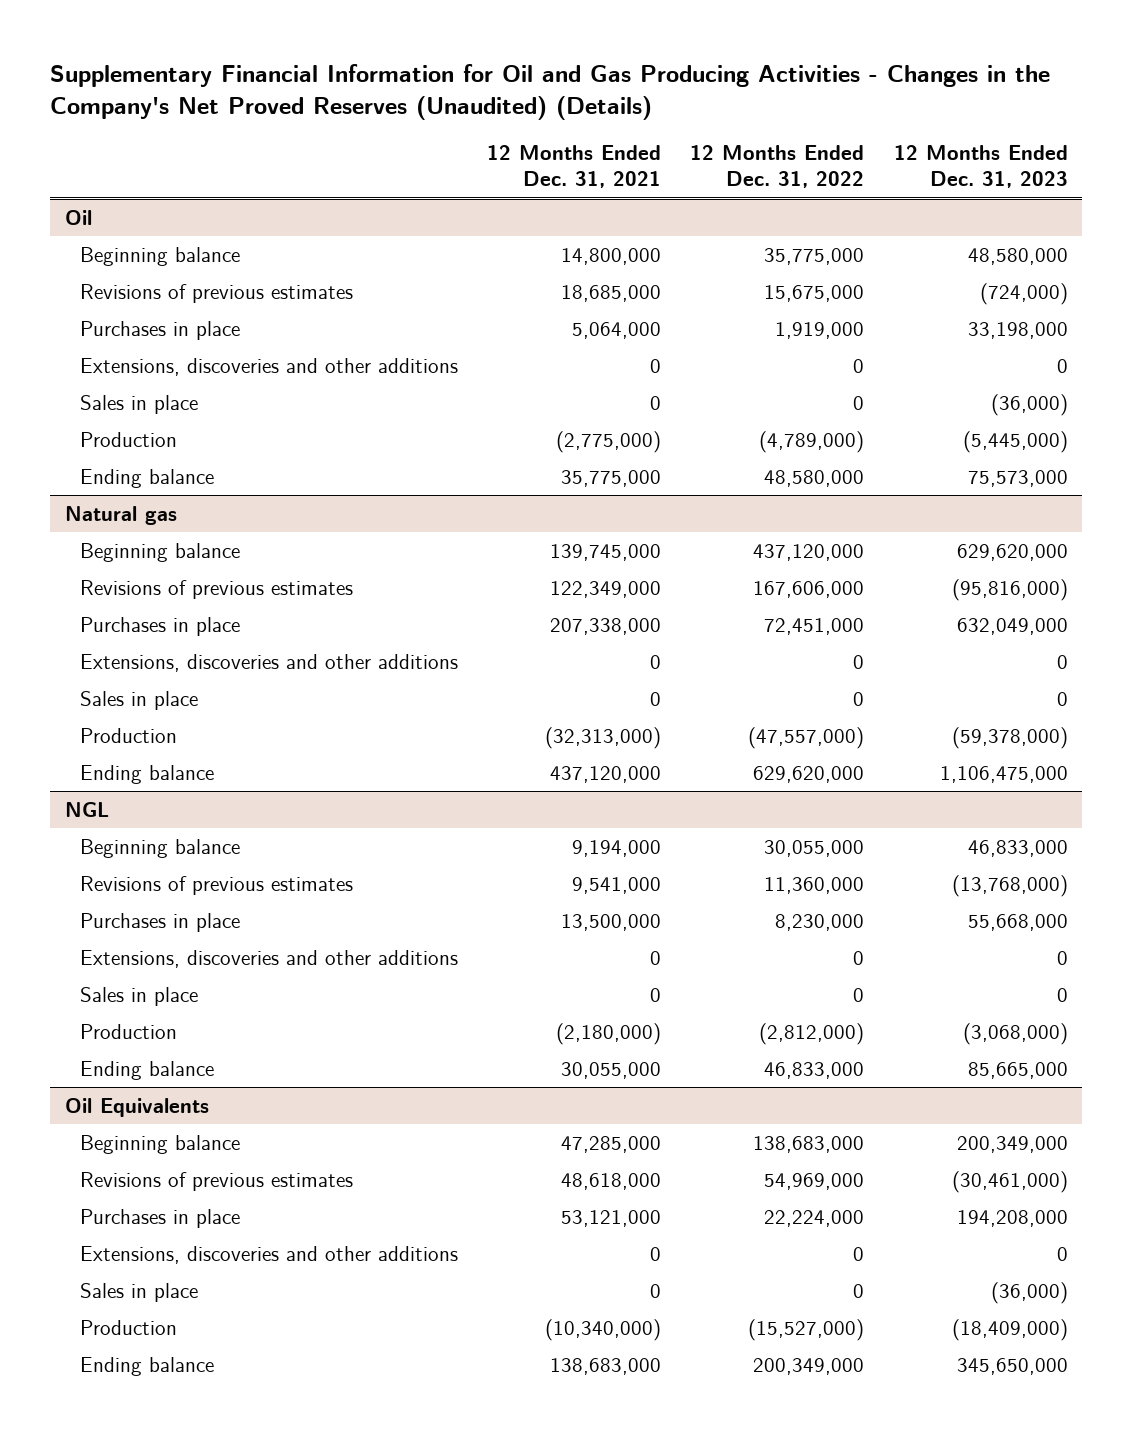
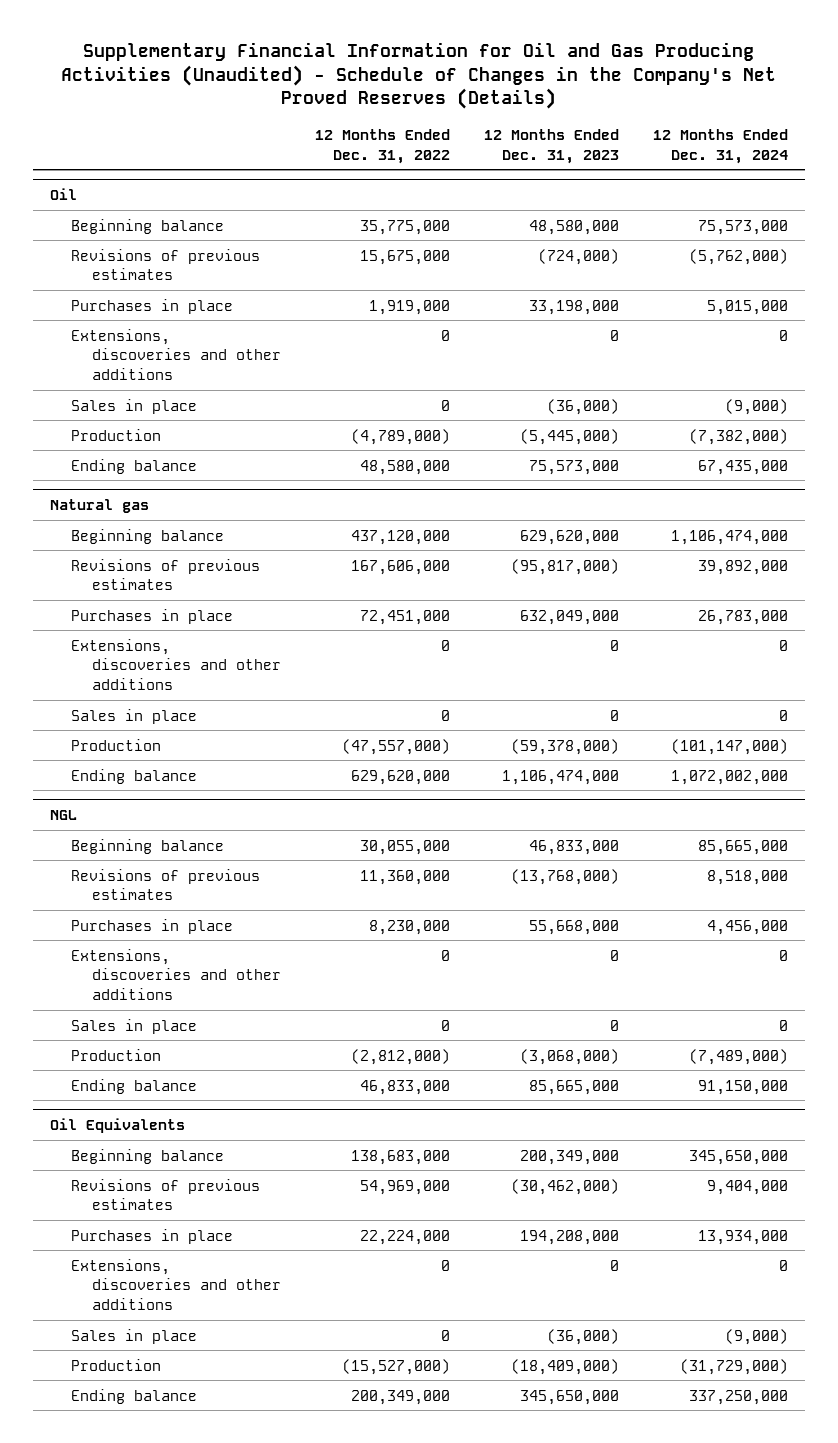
- Supplementary Financial Information for Oil and Gas Producing Activities - Changes in the Company's Net Proved Reserves (Unaudited) (Details)
+ Supplementary Financial Information for Oil and Gas Producing Activities (Unaudited) - Schedule of Changes in the Company's Net Proved Reserves (Details)
- | 12 Months Ended Dec. 31, 2021 | 12 Months Ended Dec. 31, 2022 | 12 Months Ended Dec. 31, 2023
+ | 12 Months Ended Dec. 31, 2022 | 12 Months Ended Dec. 31, 2023 | 12 Months Ended Dec. 31, 2024
@ Natural gas
- Revisions of previous estimates | 122,349,000 | 167,606,000 | (95,816,000)
+ Revisions of previous estimates | 167,606,000 | (95,817,000) | 39,892,000
- Ending balance | 437,120,000 | 629,620,000 | 1,106,475,000
+ Ending balance | 629,620,000 | 1,106,474,000 | 1,072,002,000
@ Oil Equivalents
- Revisions of previous estimates | 48,618,000 | 54,969,000 | (30,461,000)
+ Revisions of previous estimates | 54,969,000 | (30,462,000) | 9,404,000

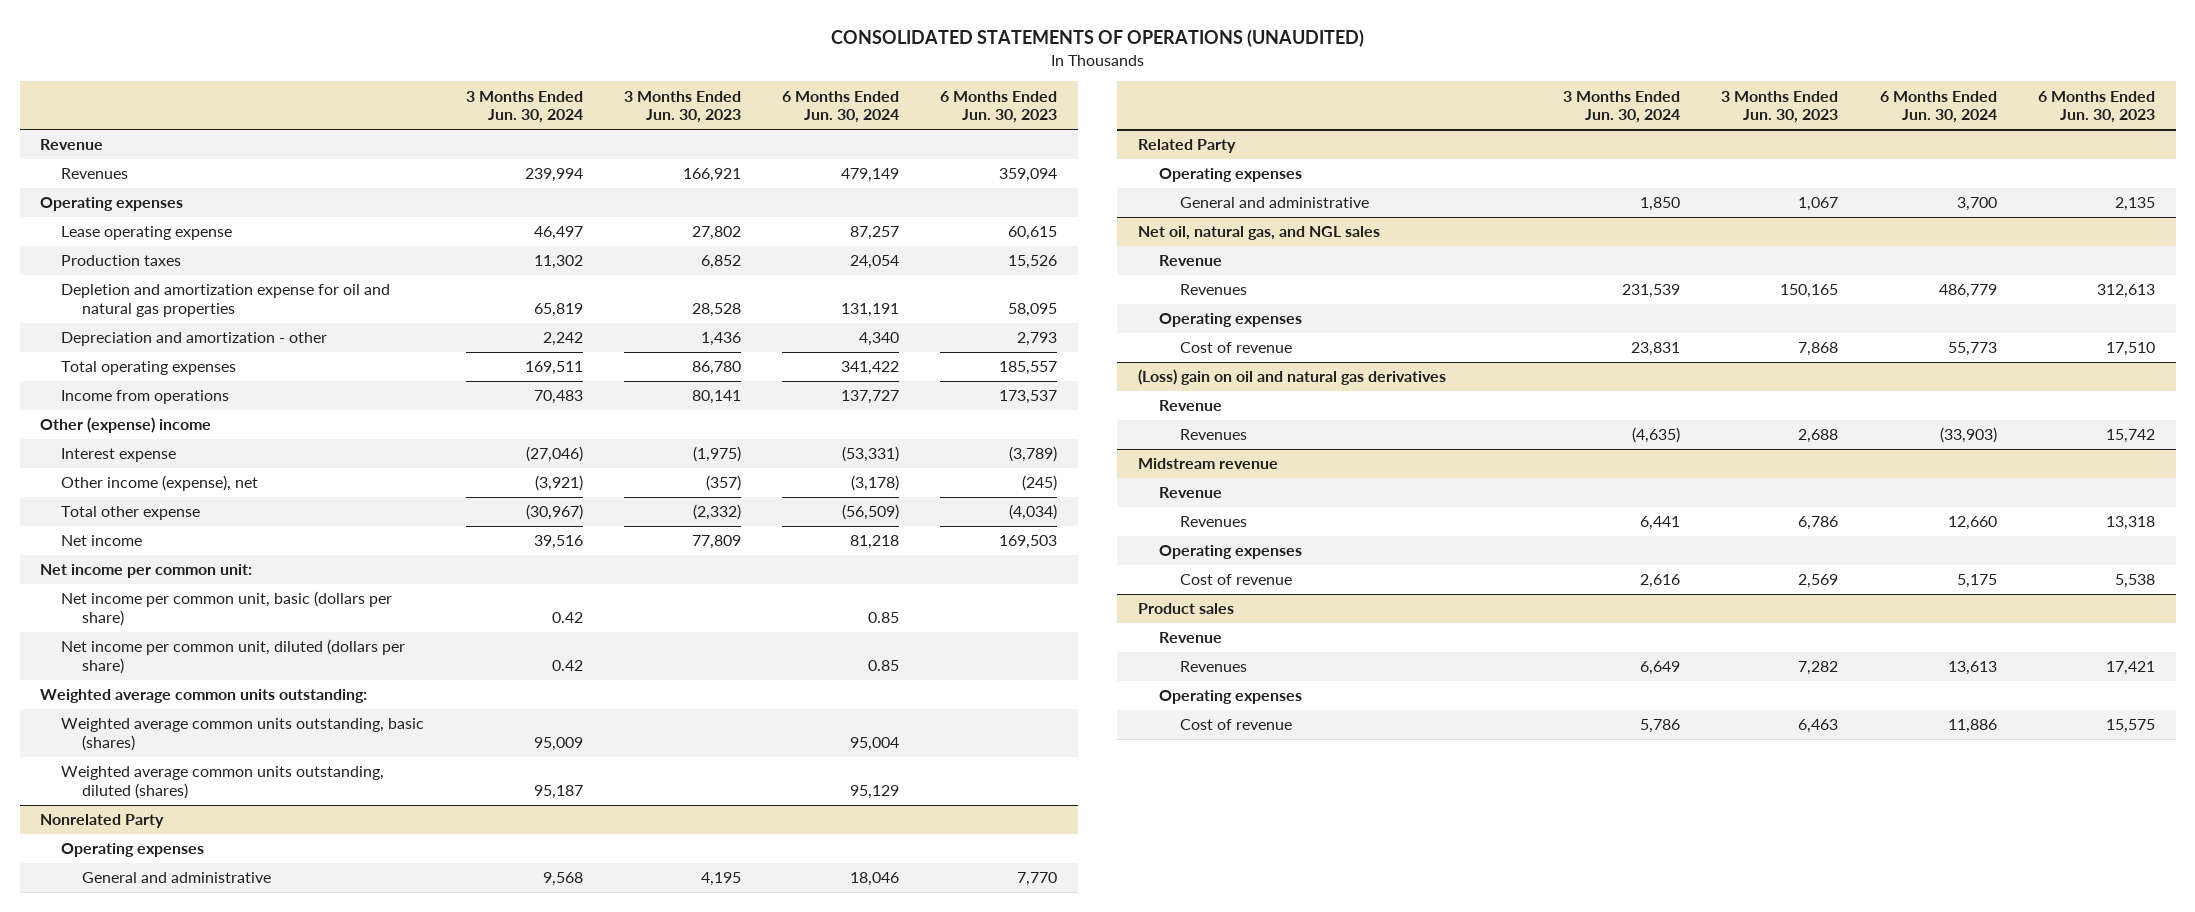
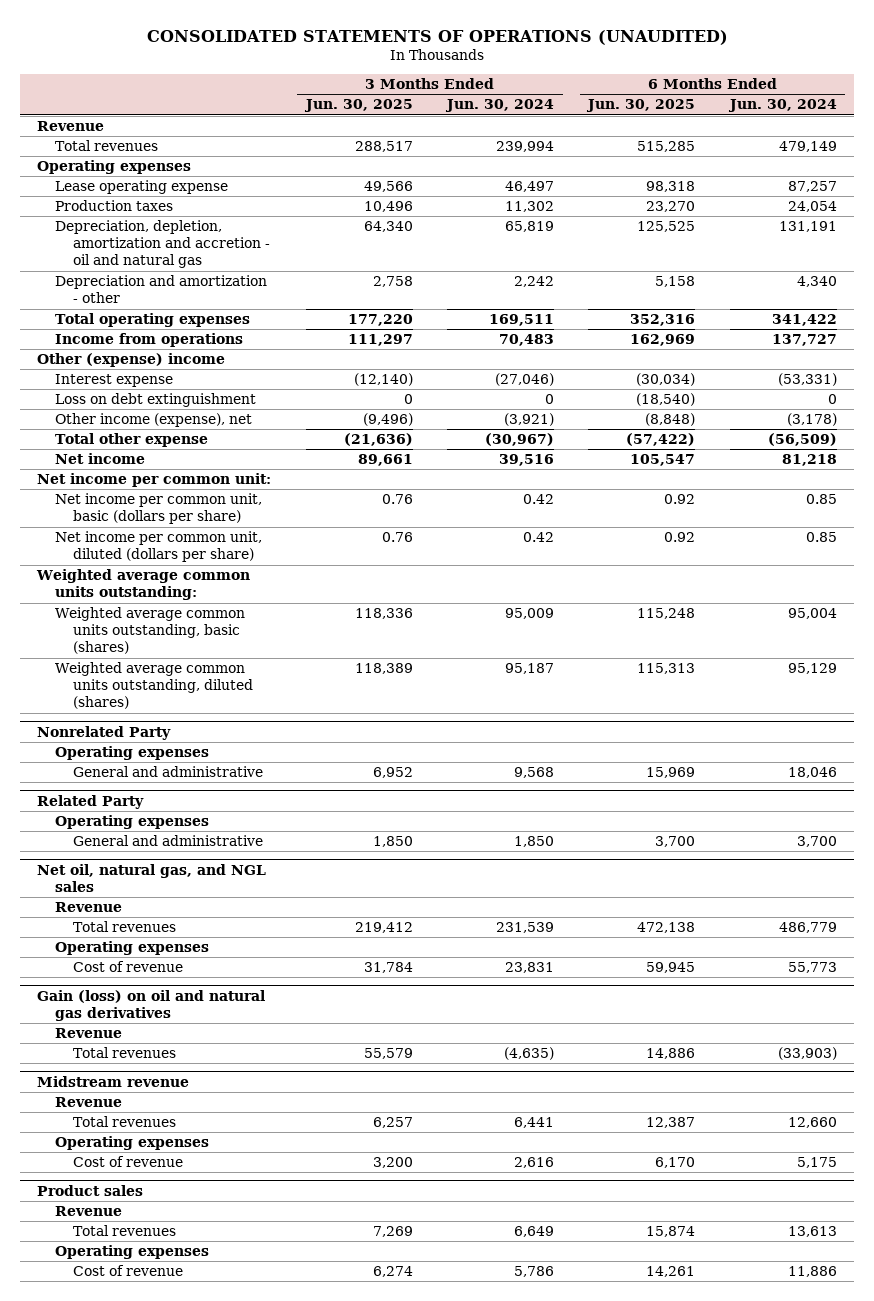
- | 3 Months Ended Jun. 30, 2024 | 3 Months Ended Jun. 30, 2023 | 6 Months Ended Jun. 30, 2024 | 6 Months Ended Jun. 30, 2023
+ | 3 Months Ended Jun. 30, 2025 | 3 Months Ended Jun. 30, 2024 | 6 Months Ended Jun. 30, 2025 | 6 Months Ended Jun. 30, 2024
- Revenues | 239,994 | 166,921 | 479,149 | 359,094
+ Total revenues | 288,517 | 239,994 | 515,285 | 479,149
- Depletion and amortization expense for oil and natural gas properties | 65,819 | 28,528 | 131,191 | 58,095
+ Depreciation, depletion, amortization and accretion - oil and natural gas | 64,340 | 65,819 | 125,525 | 131,191
+ Loss on debt extinguishment | 0 | 0 | (18,540) | 0
@ Net oil, natural gas, and NGL sales
- Revenues | 231,539 | 150,165 | 486,779 | 312,613
+ Total revenues | 219,412 | 231,539 | 472,138 | 486,779
- (Loss) gain on oil and natural gas derivatives
+ Gain (loss) on oil and natural gas derivatives
- Revenues | (4,635) | 2,688 | (33,903) | 15,742
+ Total revenues | 55,579 | (4,635) | 14,886 | (33,903)
@ Midstream revenue
- Revenues | 6,441 | 6,786 | 12,660 | 13,318
+ Total revenues | 6,257 | 6,441 | 12,387 | 12,660
@ Product sales
- Revenues | 6,649 | 7,282 | 13,613 | 17,421
+ Total revenues | 7,269 | 6,649 | 15,874 | 13,613

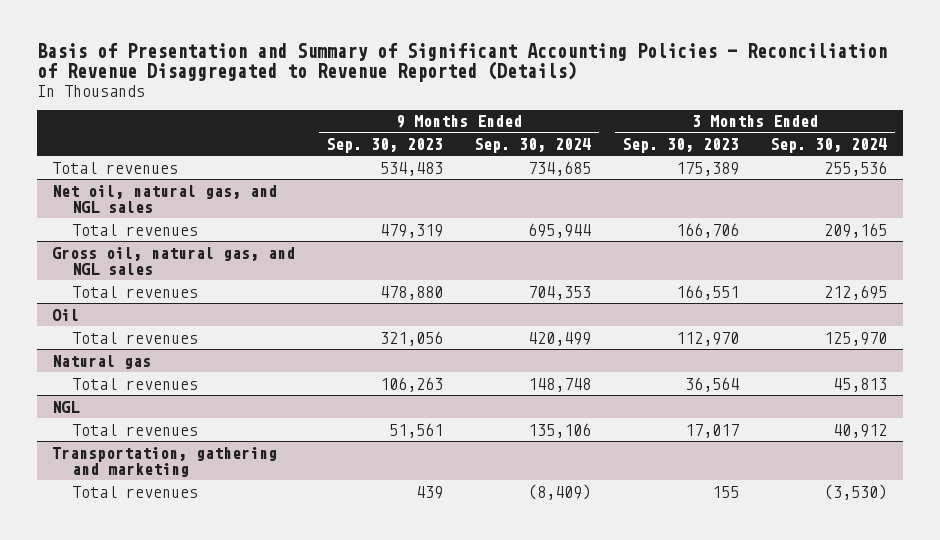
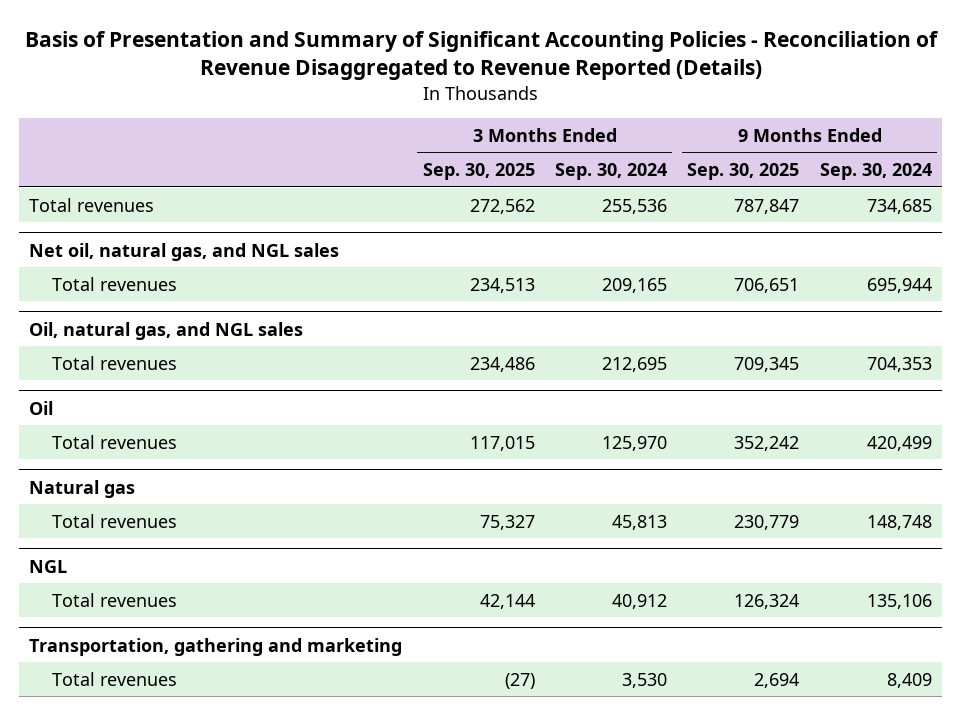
- | 9 Months Ended Sep. 30, 2023 | 9 Months Ended Sep. 30, 2024 | 3 Months Ended Sep. 30, 2023 | 3 Months Ended Sep. 30, 2024
+ | 3 Months Ended Sep. 30, 2025 | 3 Months Ended Sep. 30, 2024 | 9 Months Ended Sep. 30, 2025 | 9 Months Ended Sep. 30, 2024
- Gross oil, natural gas, and NGL sales
+ Oil, natural gas, and NGL sales
@ Transportation, gathering and marketing
- Total revenues | 439 | (8,409) | 155 | (3,530)
+ Total revenues | (27) | 3,530 | 2,694 | 8,409

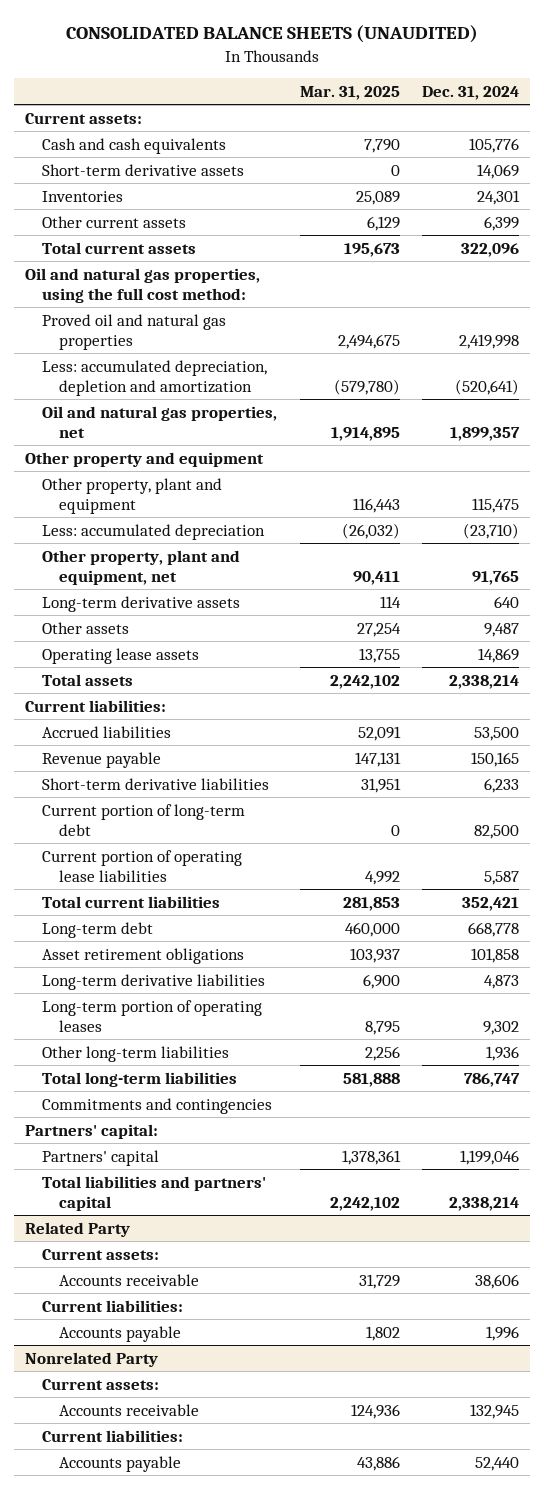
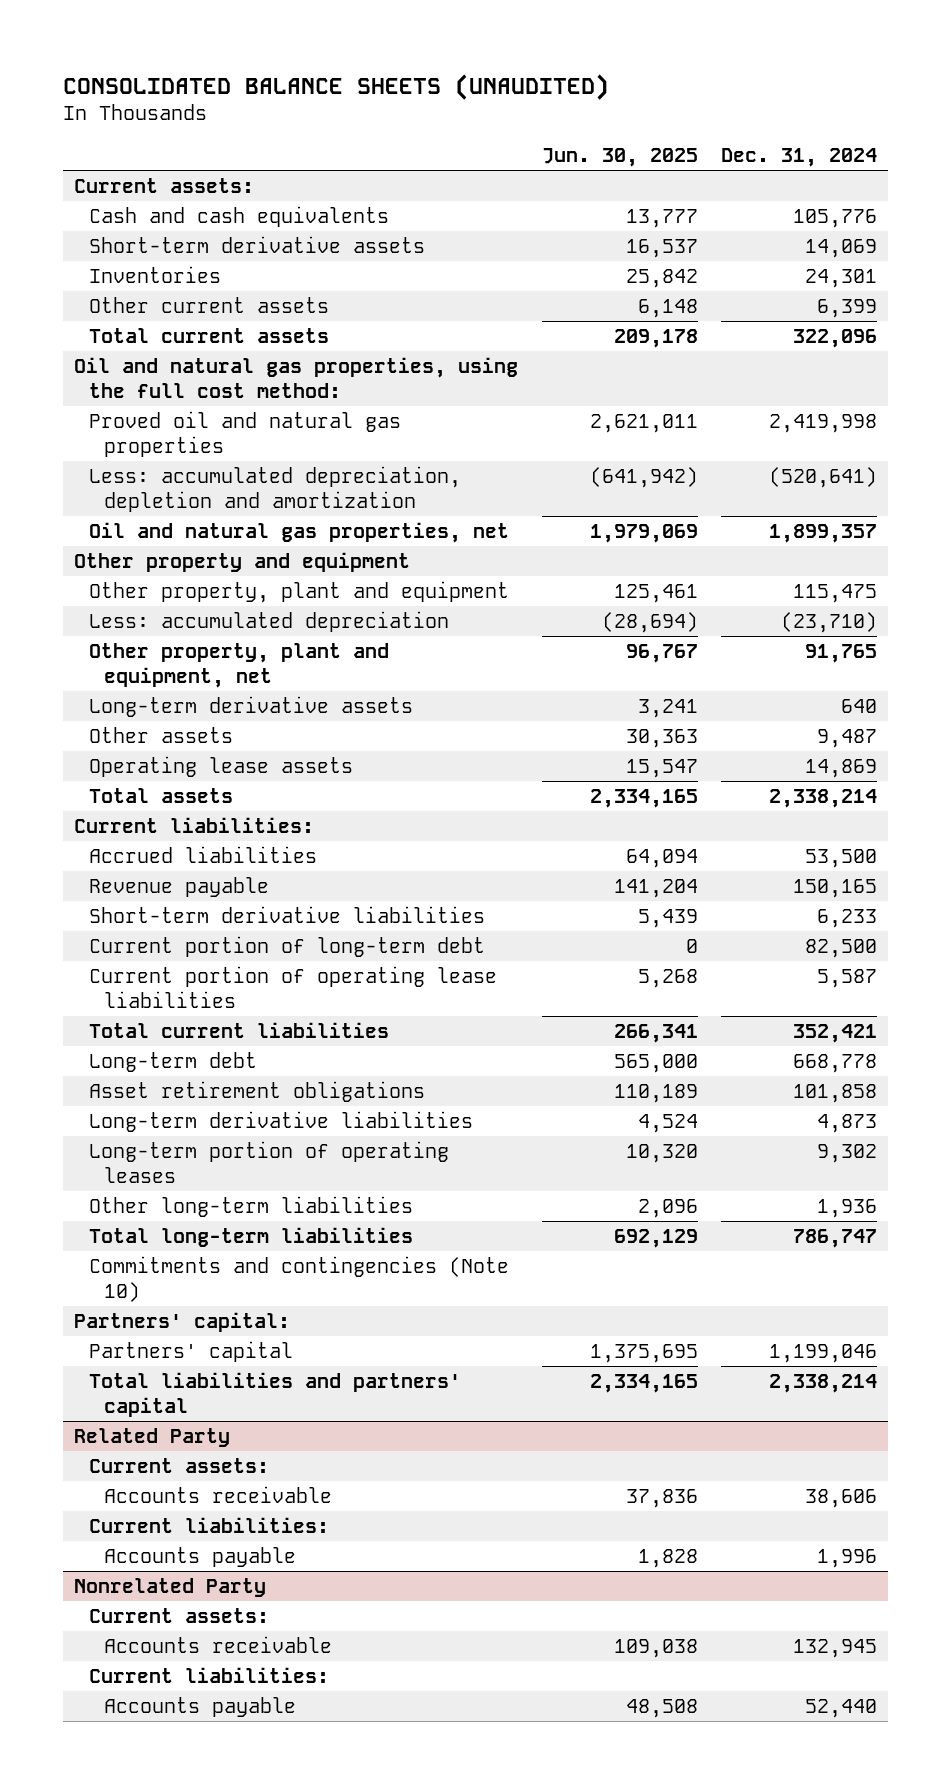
- | Mar. 31, 2025 | Dec. 31, 2024
+ | Jun. 30, 2025 | Dec. 31, 2024
- Commitments and contingencies
+ Commitments and contingencies (Note 10)

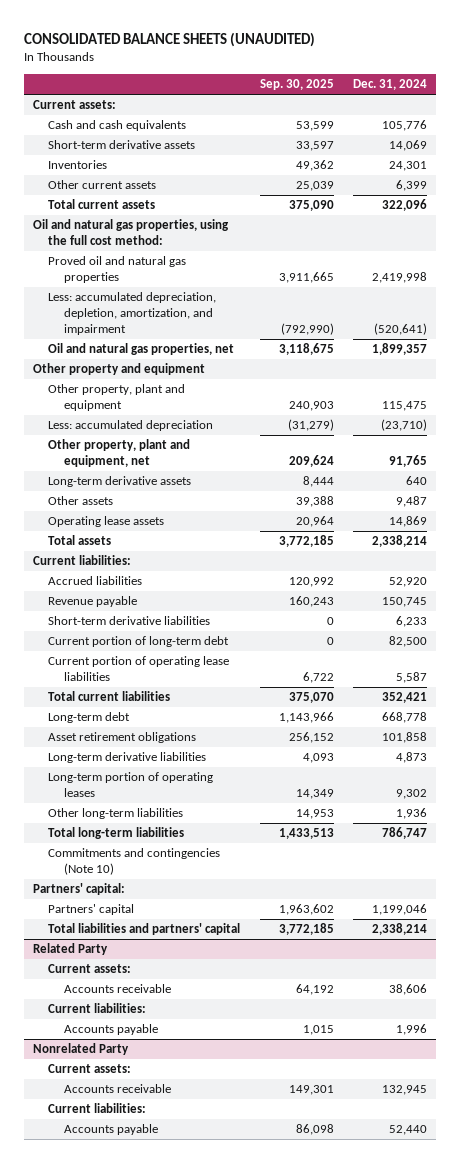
- | Jun. 30, 2025 | Dec. 31, 2024
+ | Sep. 30, 2025 | Dec. 31, 2024
- Less: accumulated depreciation, depletion and amortization | (641,942) | (520,641)
+ Less: accumulated depreciation, depletion, amortization, and impairment | (792,990) | (520,641)
- Accrued liabilities | 64,094 | 53,500
- Revenue payable | 141,204 | 150,165
+ Accrued liabilities | 120,992 | 52,920
+ Revenue payable | 160,243 | 150,745

